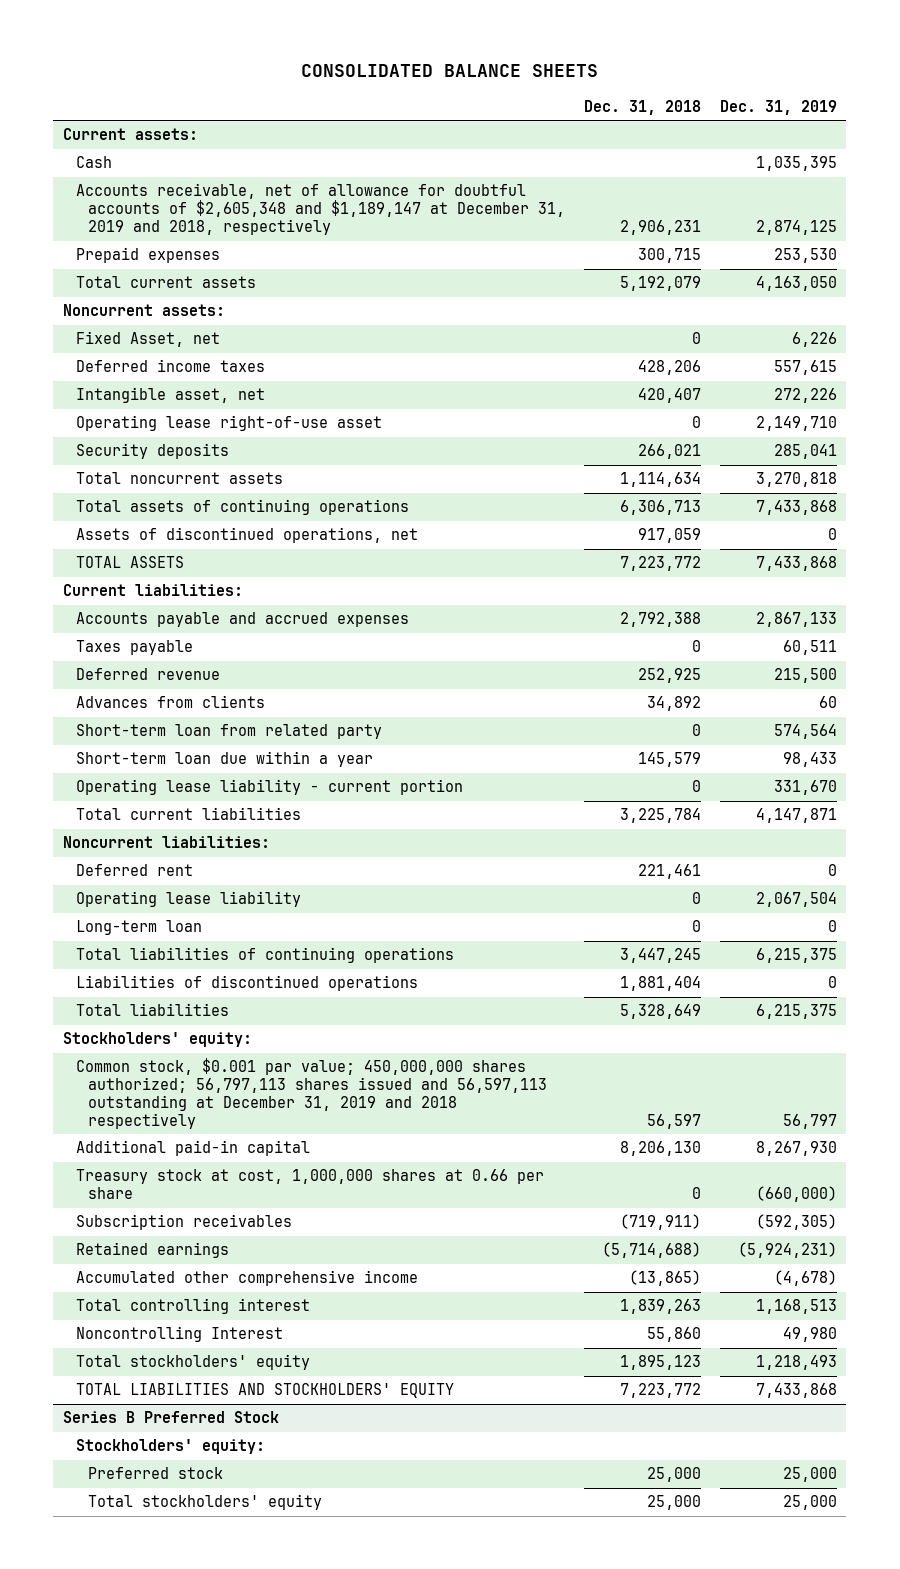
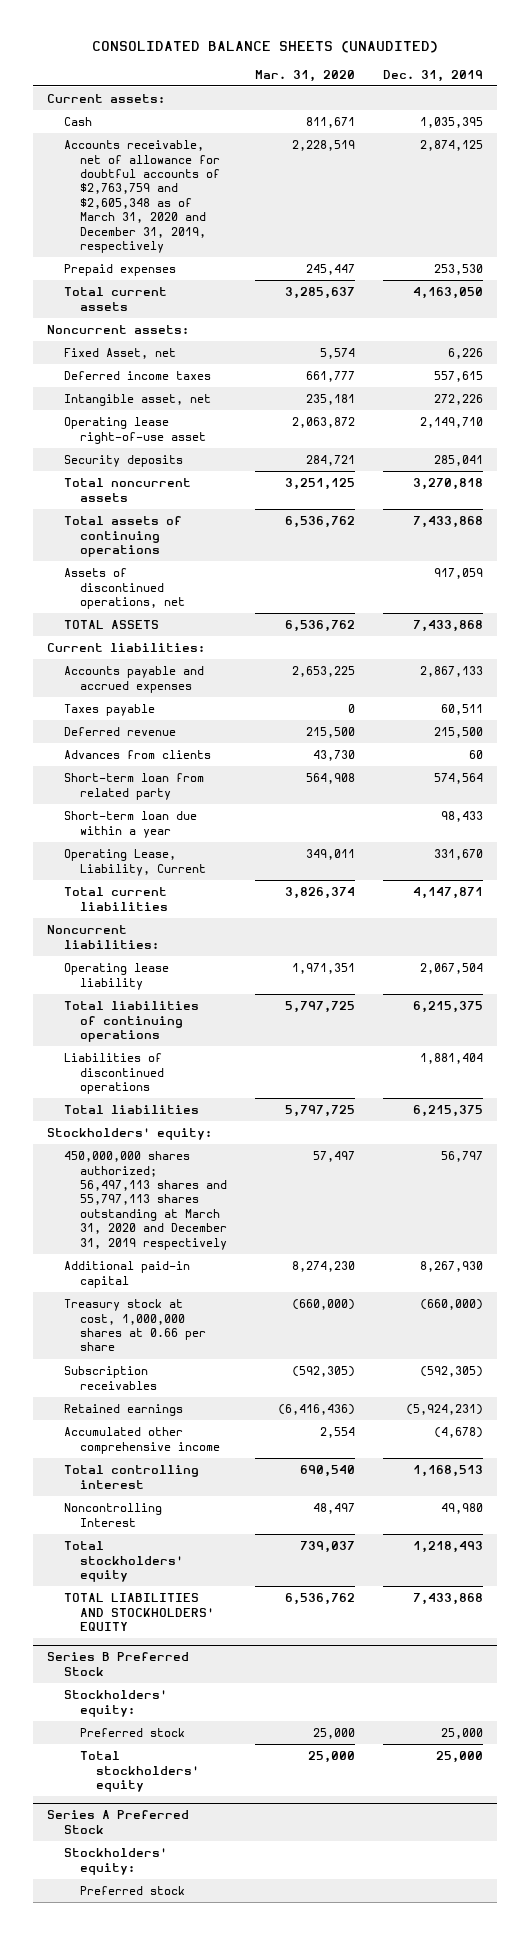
- CONSOLIDATED BALANCE SHEETS
+ CONSOLIDATED BALANCE SHEETS (UNAUDITED)
- | Dec. 31, 2018 | Dec. 31, 2019
+ | Mar. 31, 2020 | Dec. 31, 2019
- Accounts receivable, net of allowance for doubtful accounts of $2,605,348 and $1,189,147 at December 31, 2019 and 2018, respectively | 2,906,231 | 2,874,125
+ Accounts receivable, net of allowance for doubtful accounts of $2,763,759 and $2,605,348 as of March 31, 2020 and December 31, 2019, respectively | 2,228,519 | 2,874,125
- Assets of discontinued operations, net | 917,059 | 0
+ Assets of discontinued operations, net | | 917,059
- Operating lease liability - current portion | 0 | 331,670
+ Operating Lease, Liability, Current | 349,011 | 331,670
- Deferred rent | 221,461 | 0
- Long-term loan | 0 | 0
- Liabilities of discontinued operations | 1,881,404 | 0
+ Liabilities of discontinued operations | | 1,881,404
- Common stock, $0.001 par value; 450,000,000 shares authorized; 56,797,113 shares issued and 56,597,113 outstanding at December 31, 2019 and 2018 respectively | 56,597 | 56,797
+ 450,000,000 shares authorized; 56,497,113 shares and 55,797,113 shares outstanding at March 31, 2020 and December 31, 2019 respectively | 57,497 | 56,797
+ Series A Preferred Stock
+ Stockholders' equity:
+ Preferred stock

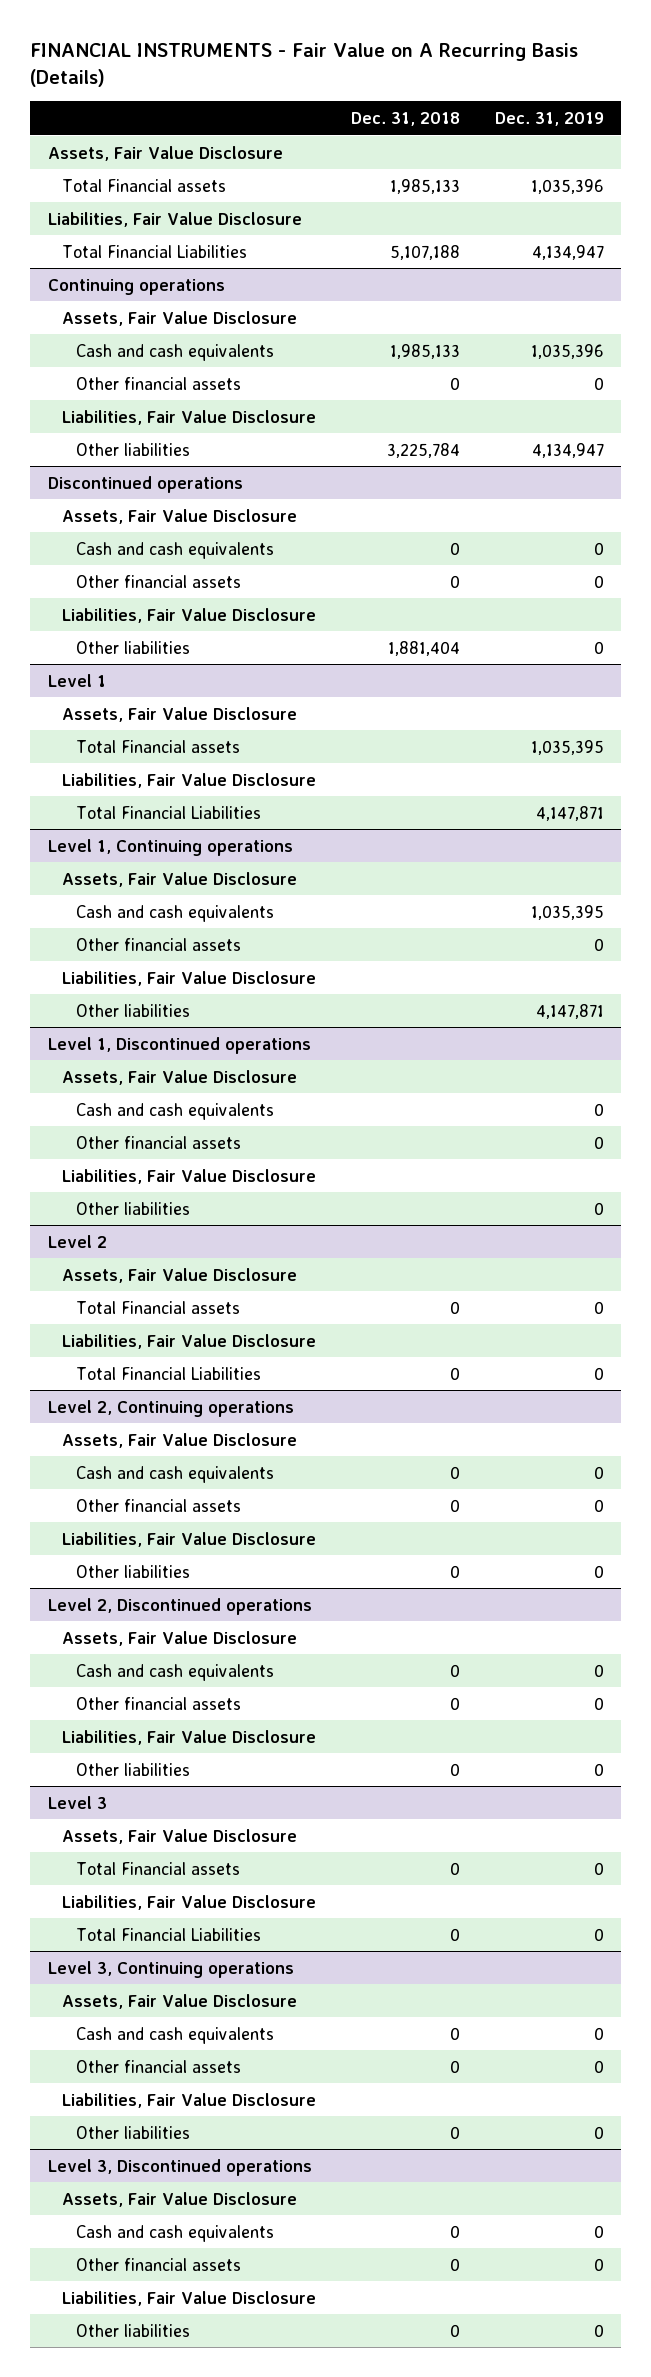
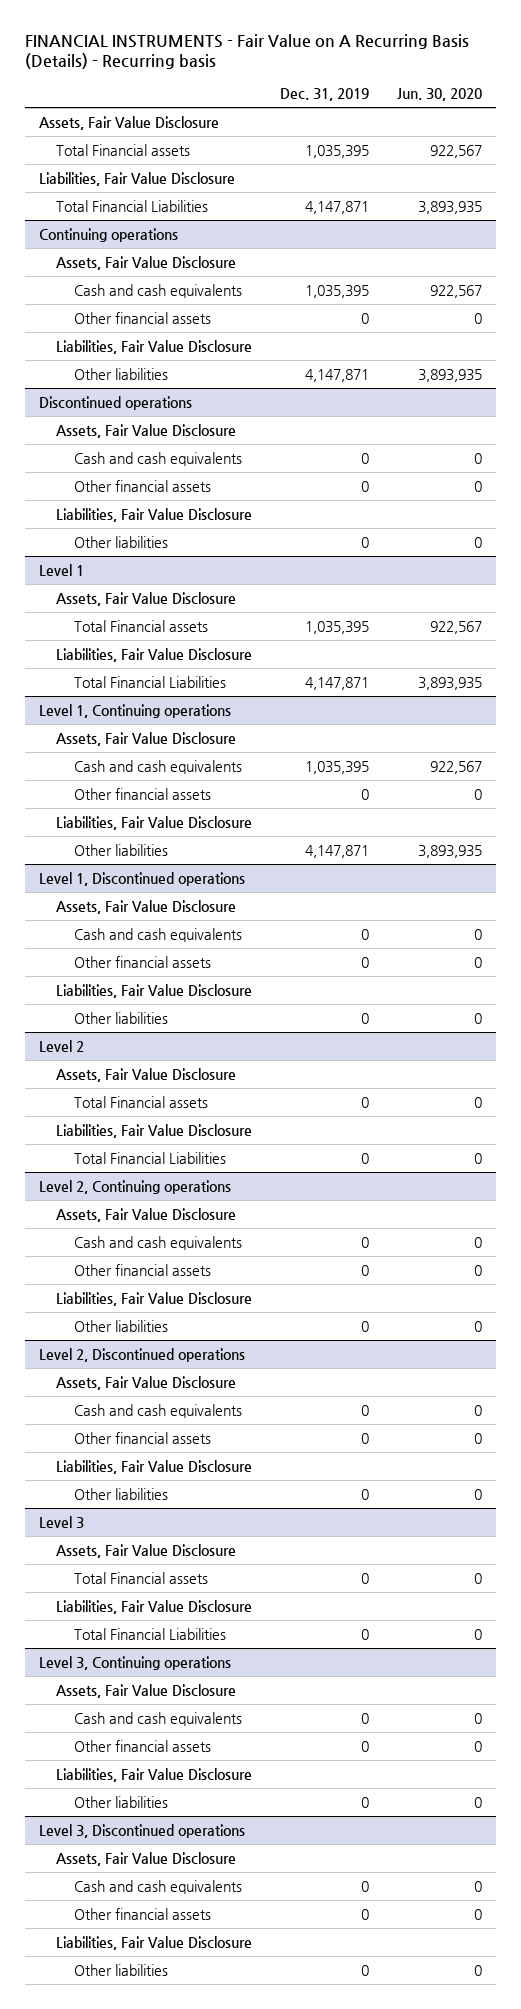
- FINANCIAL INSTRUMENTS - Fair Value on A Recurring Basis (Details)
+ FINANCIAL INSTRUMENTS - Fair Value on A Recurring Basis (Details) - Recurring basis
- | Dec. 31, 2018 | Dec. 31, 2019
+ | Dec. 31, 2019 | Jun. 30, 2020
- Total Financial assets | 1,985,133 | 1,035,396
+ Total Financial assets | 1,035,395 | 922,567
- Total Financial Liabilities | 5,107,188 | 4,134,947
+ Total Financial Liabilities | 4,147,871 | 3,893,935
@ Continuing operations
- Cash and cash equivalents | 1,985,133 | 1,035,396
+ Cash and cash equivalents | 1,035,395 | 922,567
- Other liabilities | 3,225,784 | 4,134,947
+ Other liabilities | 4,147,871 | 3,893,935

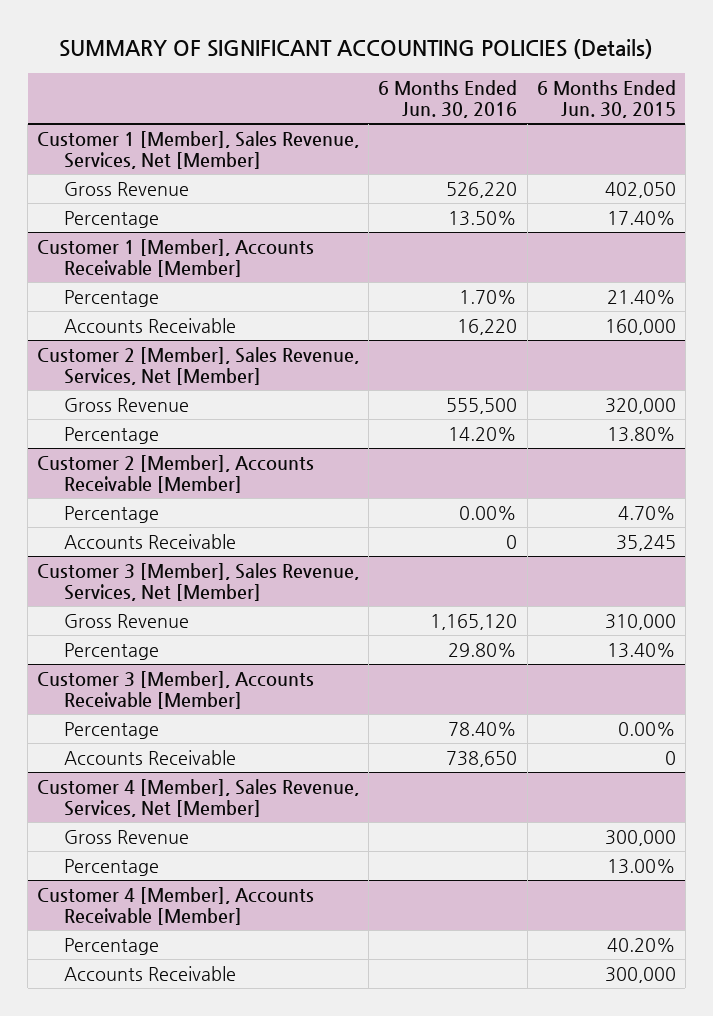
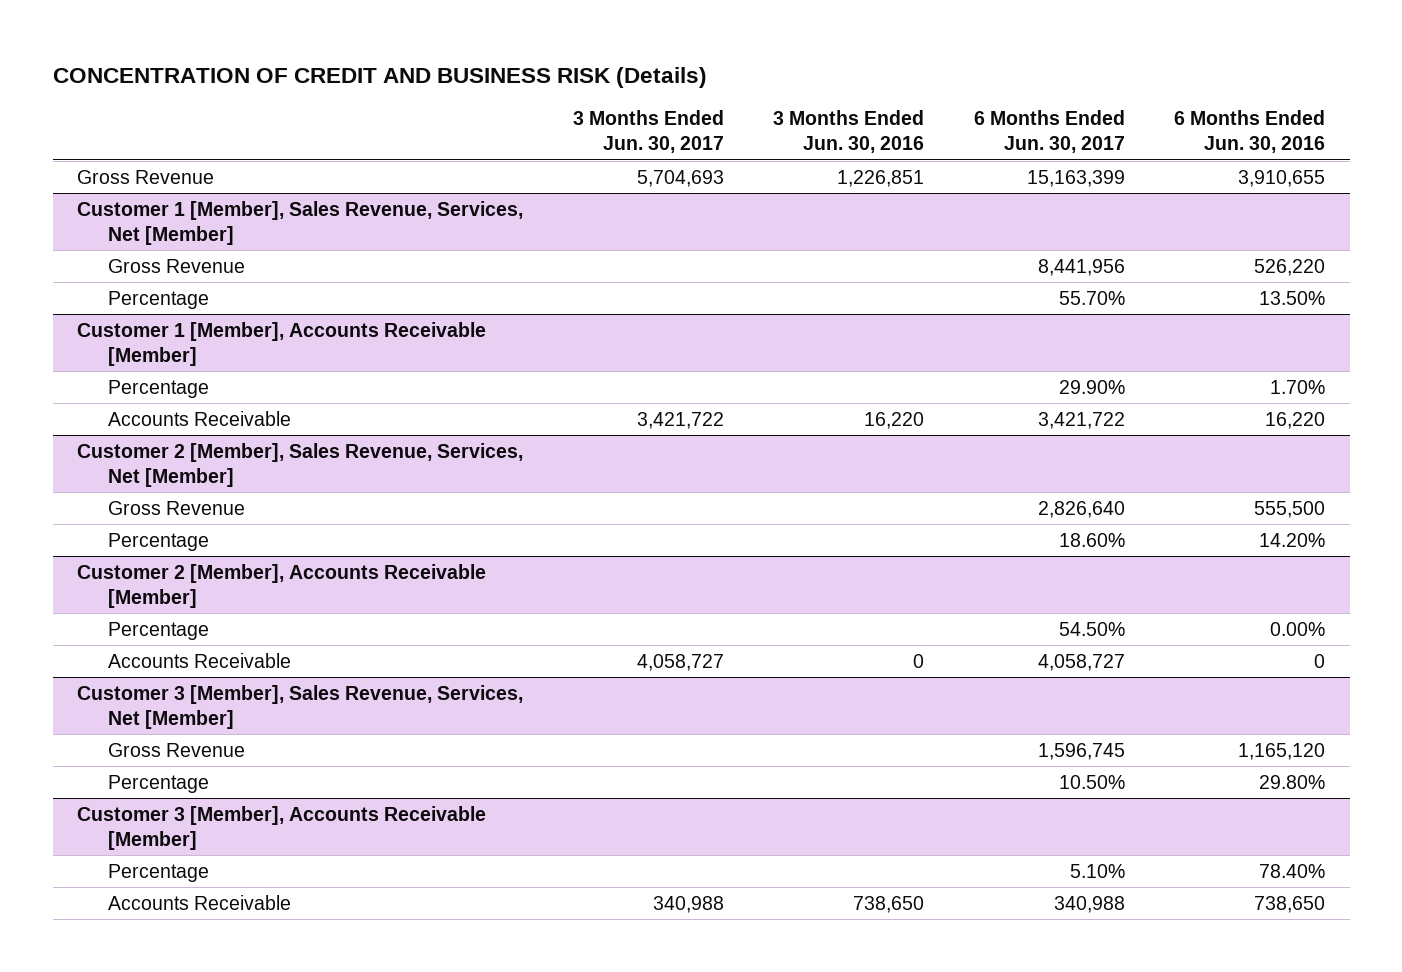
- SUMMARY OF SIGNIFICANT ACCOUNTING POLICIES (Details)
+ CONCENTRATION OF CREDIT AND BUSINESS RISK (Details)
- | 6 Months Ended Jun. 30, 2016 | 6 Months Ended Jun. 30, 2015
+ | 3 Months Ended Jun. 30, 2017 | 3 Months Ended Jun. 30, 2016 | 6 Months Ended Jun. 30, 2017 | 6 Months Ended Jun. 30, 2016
+ Gross Revenue | 5,704,693 | 1,226,851 | 15,163,399 | 3,910,655
- Customer 4 [Member], Sales Revenue, Services, Net [Member]
- Gross Revenue | | 300,000
- Percentage | | 13.00%
- Customer 4 [Member], Accounts Receivable [Member]
- Percentage | | 40.20%
- Accounts Receivable | | 300,000

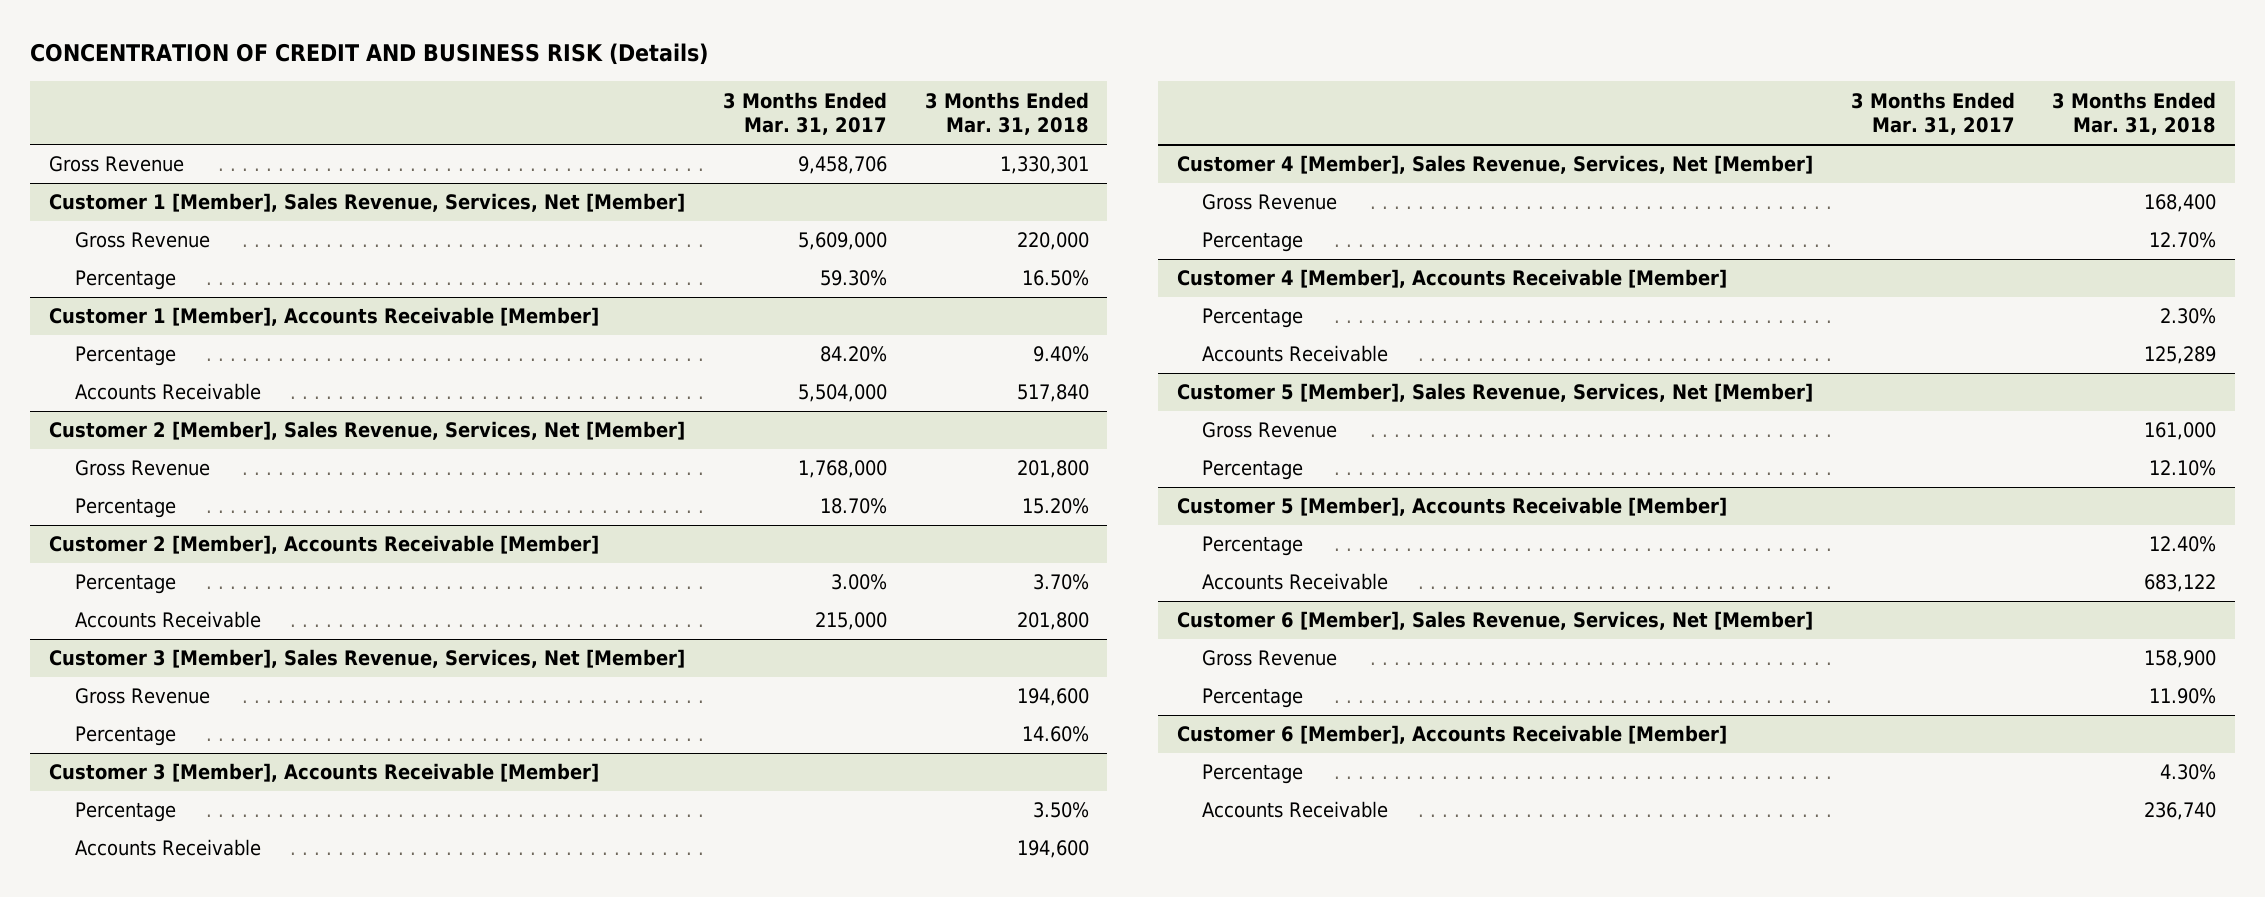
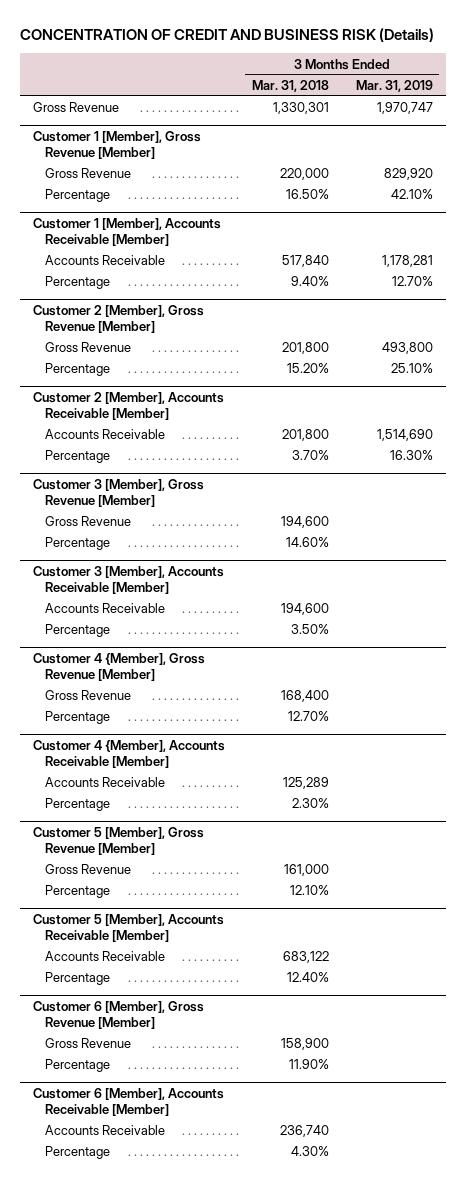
- | 3 Months Ended Mar. 31, 2017 | 3 Months Ended Mar. 31, 2018
+ | 3 Months Ended Mar. 31, 2018 | 3 Months Ended Mar. 31, 2019
- Customer 1 [Member], Sales Revenue, Services, Net [Member]
+ Customer 1 [Member], Gross Revenue [Member]
- Customer 2 [Member], Sales Revenue, Services, Net [Member]
@ Customer 1 [Member], Accounts Receivable [Member]
moved down: Percentage | 9.40% | 12.70%
+ Customer 2 [Member], Gross Revenue [Member]
- Customer 3 [Member], Sales Revenue, Services, Net [Member]
@ Customer 2 [Member], Accounts Receivable [Member]
moved down: Percentage | 3.70% | 16.30%
+ Customer 3 [Member], Gross Revenue [Member]
- Customer 4 [Member], Sales Revenue, Services, Net [Member]
@ Customer 3 [Member], Accounts Receivable [Member]
moved down: Percentage | 3.50% |
+ Customer 4 {Member], Gross Revenue [Member]
- Customer 4 [Member], Accounts Receivable [Member]
- Percentage | | 2.30%
+ Customer 4 {Member], Accounts Receivable [Member]
- Customer 5 [Member], Sales Revenue, Services, Net [Member]
+ Percentage | 2.30% |
+ Customer 5 [Member], Gross Revenue [Member]
- Customer 6 [Member], Sales Revenue, Services, Net [Member]
@ Customer 5 [Member], Accounts Receivable [Member]
moved down: Percentage | 12.40% |
+ Customer 6 [Member], Gross Revenue [Member]
@ Customer 6 [Member], Accounts Receivable [Member]
moved down: Percentage | 4.30% |

